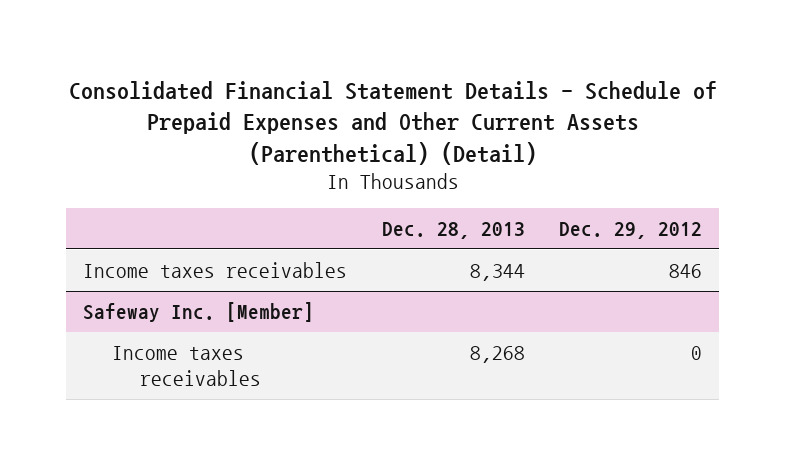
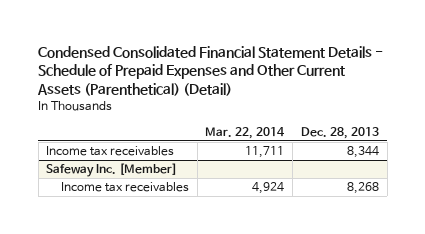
- Consolidated Financial Statement Details - Schedule of Prepaid Expenses and Other Current Assets (Parenthetical) (Detail)
+ Condensed Consolidated Financial Statement Details - Schedule of Prepaid Expenses and Other Current Assets (Parenthetical) (Detail)
- | Dec. 28, 2013 | Dec. 29, 2012
+ | Mar. 22, 2014 | Dec. 28, 2013
- Income taxes receivables | 8,344 | 846
+ Income tax receivables | 11,711 | 8,344
@ Safeway Inc. [Member]
- Income taxes receivables | 8,268 | 0
+ Income tax receivables | 4,924 | 8,268

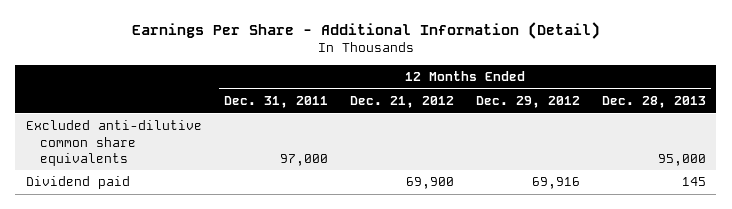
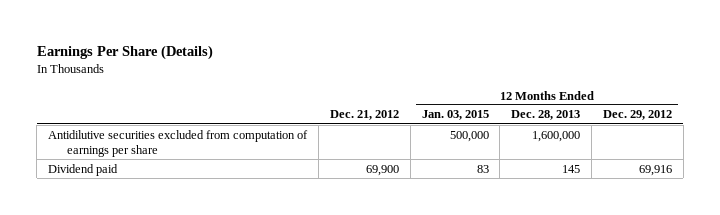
- Earnings Per Share - Additional Information (Detail)
+ Earnings Per Share (Details)
- | 12 Months Ended Dec. 31, 2011 | 12 Months Ended Dec. 21, 2012 | 12 Months Ended Dec. 29, 2012 | 12 Months Ended Dec. 28, 2013
+ | Dec. 21, 2012 | 12 Months Ended Jan. 03, 2015 | 12 Months Ended Dec. 28, 2013 | 12 Months Ended Dec. 29, 2012
- Excluded anti-dilutive common share equivalents | 97,000 | | | 95,000
+ Antidilutive securities excluded from computation of earnings per share | | 500,000 | 1,600,000 |

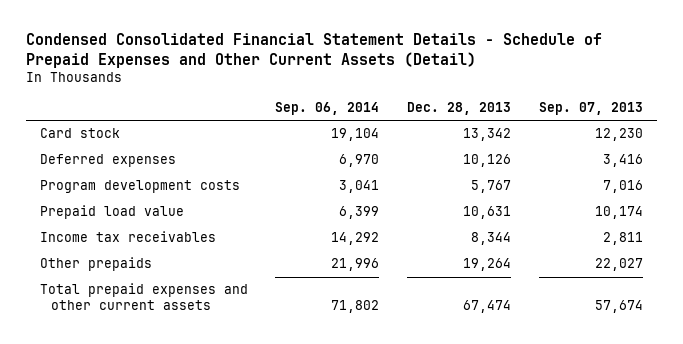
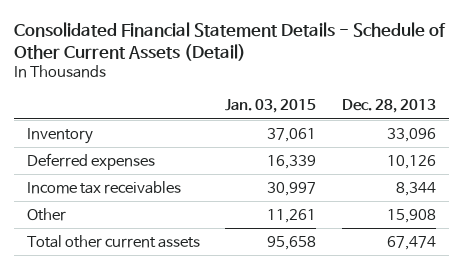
- Condensed Consolidated Financial Statement Details - Schedule of Prepaid Expenses and Other Current Assets (Detail)
+ Consolidated Financial Statement Details - Schedule of Other Current Assets (Detail)
- | Sep. 06, 2014 | Dec. 28, 2013 | Sep. 07, 2013
+ | Jan. 03, 2015 | Dec. 28, 2013
- Card stock | 19,104 | 13,342 | 12,230
+ Inventory | 37,061 | 33,096
- Program development costs | 3,041 | 5,767 | 7,016
- Prepaid load value | 6,399 | 10,631 | 10,174
- Other prepaids | 21,996 | 19,264 | 22,027
- Total prepaid expenses and other current assets | 71,802 | 67,474 | 57,674
+ Other | 11,261 | 15,908
+ Total other current assets | 95,658 | 67,474

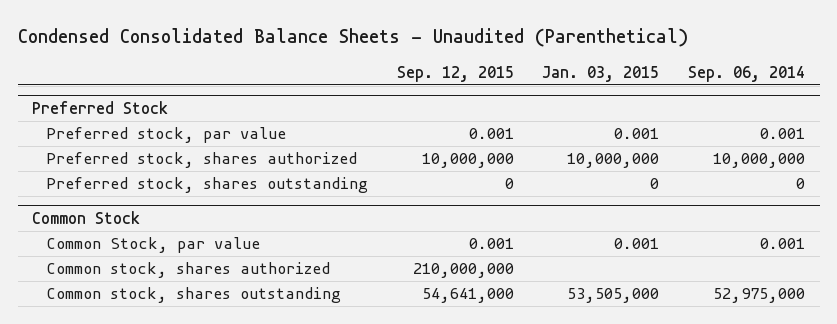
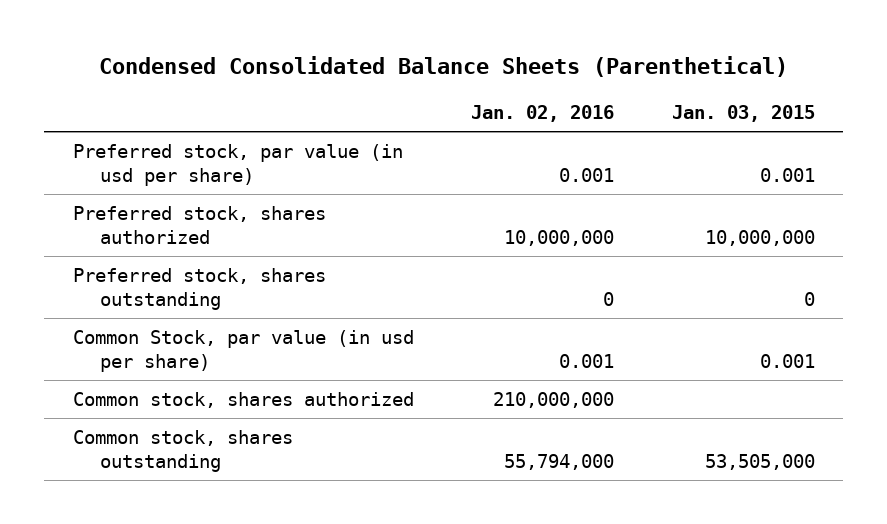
- Condensed Consolidated Balance Sheets - Unaudited (Parenthetical)
+ Condensed Consolidated Balance Sheets (Parenthetical)
- | Sep. 12, 2015 | Jan. 03, 2015 | Sep. 06, 2014
+ | Jan. 02, 2016 | Jan. 03, 2015
- Preferred Stock
- Preferred stock, par value | 0.001 | 0.001 | 0.001
+ Preferred stock, par value (in usd per share) | 0.001 | 0.001
- Common Stock
- Common Stock, par value | 0.001 | 0.001 | 0.001
+ Common Stock, par value (in usd per share) | 0.001 | 0.001

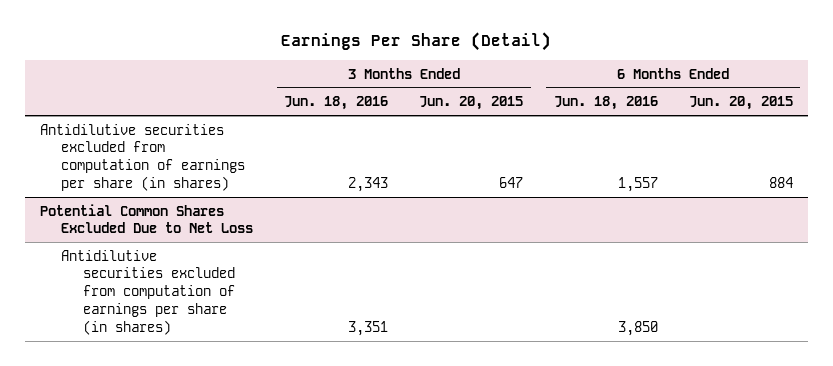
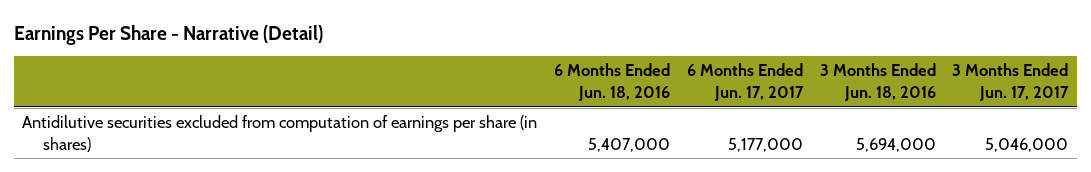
- Earnings Per Share (Detail)
+ Earnings Per Share - Narrative (Detail)
- | 3 Months Ended Jun. 18, 2016 | 3 Months Ended Jun. 20, 2015 | 6 Months Ended Jun. 18, 2016 | 6 Months Ended Jun. 20, 2015
+ | 6 Months Ended Jun. 18, 2016 | 6 Months Ended Jun. 17, 2017 | 3 Months Ended Jun. 18, 2016 | 3 Months Ended Jun. 17, 2017
- Antidilutive securities excluded from computation of earnings per share (in shares) | 2,343 | 647 | 1,557 | 884
- Potential Common Shares Excluded Due to Net Loss
- Antidilutive securities excluded from computation of earnings per share (in shares) | 3,351 | | 3,850 |
+ Antidilutive securities excluded from computation of earnings per share (in shares) | 5,407,000 | 5,177,000 | 5,694,000 | 5,046,000

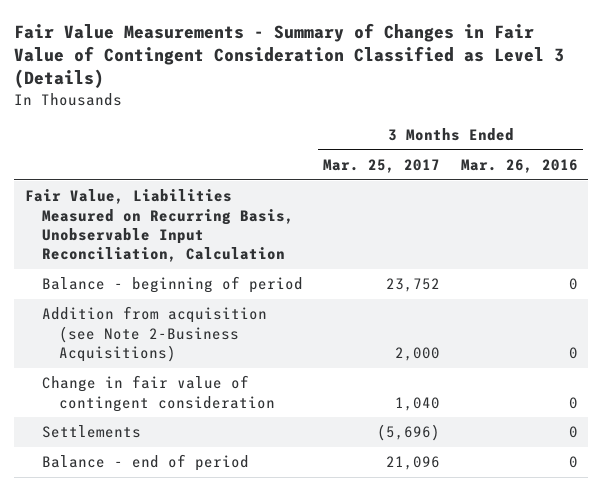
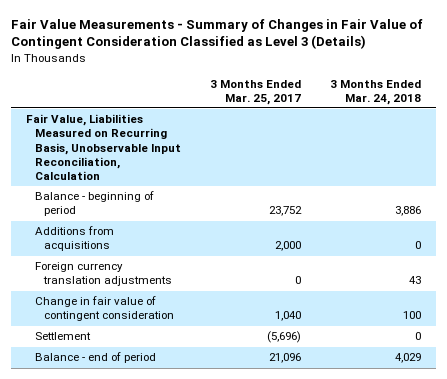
- | 3 Months Ended Mar. 25, 2017 | 3 Months Ended Mar. 26, 2016
+ | 3 Months Ended Mar. 25, 2017 | 3 Months Ended Mar. 24, 2018
- Addition from acquisition (see Note 2-Business Acquisitions) | 2,000 | 0
+ Additions from acquisitions | 2,000 | 0
+ Foreign currency translation adjustments | 0 | 43
- Settlements | (5,696) | 0
+ Settlement | (5,696) | 0

